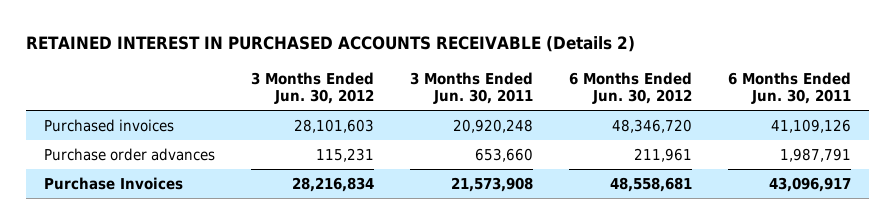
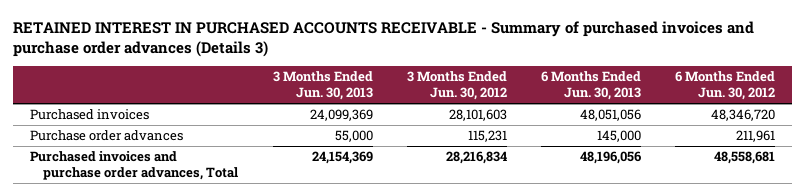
- RETAINED INTEREST IN PURCHASED ACCOUNTS RECEIVABLE (Details 2)
+ RETAINED INTEREST IN PURCHASED ACCOUNTS RECEIVABLE - Summary of purchased invoices and purchase order advances (Details 3)
- | 3 Months Ended Jun. 30, 2012 | 3 Months Ended Jun. 30, 2011 | 6 Months Ended Jun. 30, 2012 | 6 Months Ended Jun. 30, 2011
+ | 3 Months Ended Jun. 30, 2013 | 3 Months Ended Jun. 30, 2012 | 6 Months Ended Jun. 30, 2013 | 6 Months Ended Jun. 30, 2012
- Purchase Invoices | 28,216,834 | 21,573,908 | 48,558,681 | 43,096,917
+ Purchased invoices and purchase order advances, Total | 24,154,369 | 28,216,834 | 48,196,056 | 48,558,681

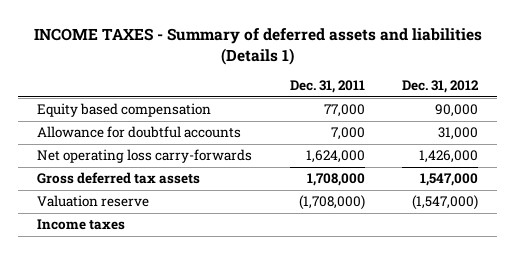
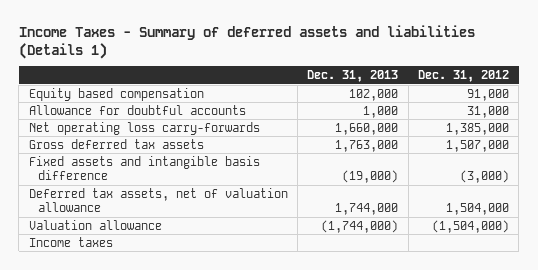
- INCOME TAXES - Summary of deferred assets and liabilities (Details 1)
+ Income Taxes - Summary of deferred assets and liabilities (Details 1)
- | Dec. 31, 2011 | Dec. 31, 2012
+ | Dec. 31, 2013 | Dec. 31, 2012
- Equity based compensation | 77,000 | 90,000
+ Equity based compensation | 102,000 | 91,000
- Net operating loss carry-forwards | 1,624,000 | 1,426,000
- Gross deferred tax assets | 1,708,000 | 1,547,000
- Valuation reserve | (1,708,000) | (1,547,000)
+ Net operating loss carry-forwards | 1,660,000 | 1,385,000
+ Gross deferred tax assets | 1,763,000 | 1,507,000
+ Fixed assets and intangible basis difference | (19,000) | (3,000)
+ Deferred tax assets, net of valuation allowance | 1,744,000 | 1,504,000
+ Valuation allowance | (1,744,000) | (1,504,000)

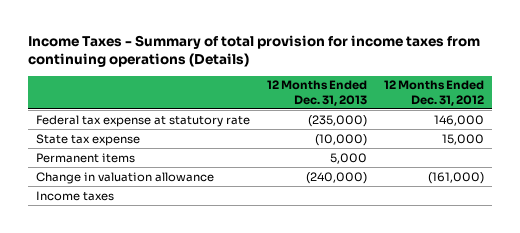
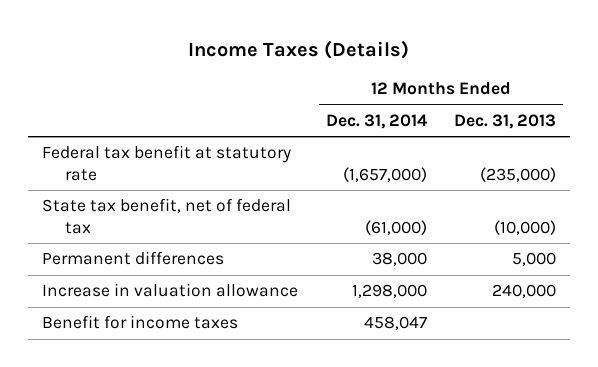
- Income Taxes - Summary of total provision for income taxes from continuing operations (Details)
+ Income Taxes (Details)
- | 12 Months Ended Dec. 31, 2013 | 12 Months Ended Dec. 31, 2012
+ | 12 Months Ended Dec. 31, 2014 | 12 Months Ended Dec. 31, 2013
- Federal tax expense at statutory rate | (235,000) | 146,000
- State tax expense | (10,000) | 15,000
- Permanent items | 5,000 |
- Change in valuation allowance | (240,000) | (161,000)
- Income taxes
+ Federal tax benefit at statutory rate | (1,657,000) | (235,000)
+ State tax benefit, net of federal tax | (61,000) | (10,000)
+ Permanent differences | 38,000 | 5,000
+ Increase in valuation allowance | 1,298,000 | 240,000
+ Benefit for income taxes | 458,047 |

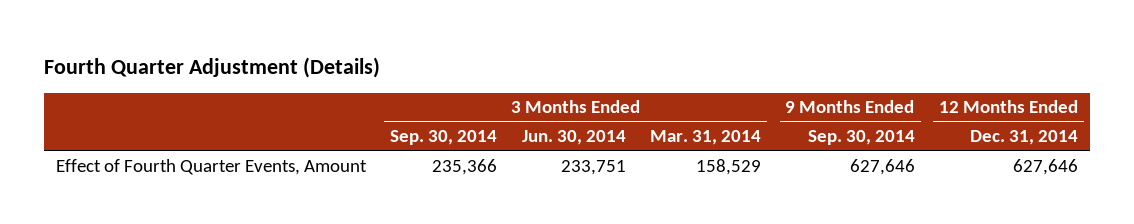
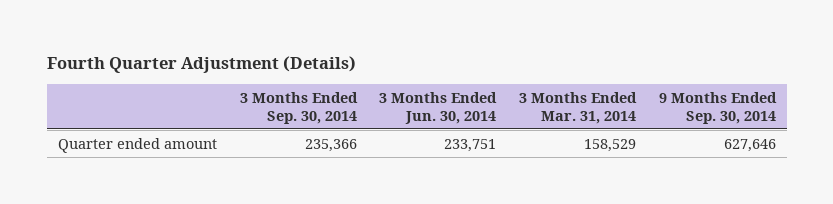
- | 3 Months Ended Sep. 30, 2014 | 3 Months Ended Jun. 30, 2014 | 3 Months Ended Mar. 31, 2014 | 9 Months Ended Sep. 30, 2014 | 12 Months Ended Dec. 31, 2014
+ | 3 Months Ended Sep. 30, 2014 | 3 Months Ended Jun. 30, 2014 | 3 Months Ended Mar. 31, 2014 | 9 Months Ended Sep. 30, 2014
- Effect of Fourth Quarter Events, Amount | 235,366 | 233,751 | 158,529 | 627,646 | 627,646
+ Quarter ended amount | 235,366 | 233,751 | 158,529 | 627,646

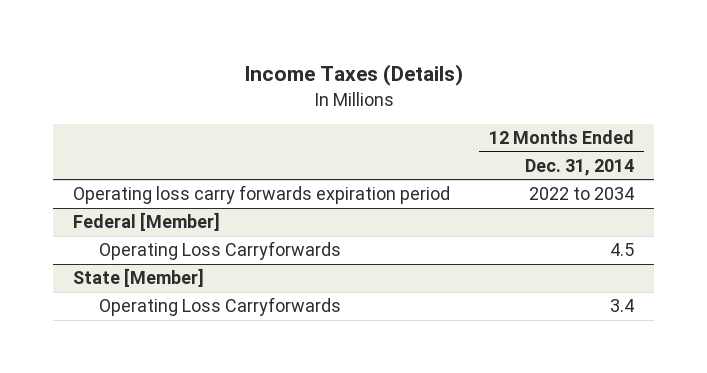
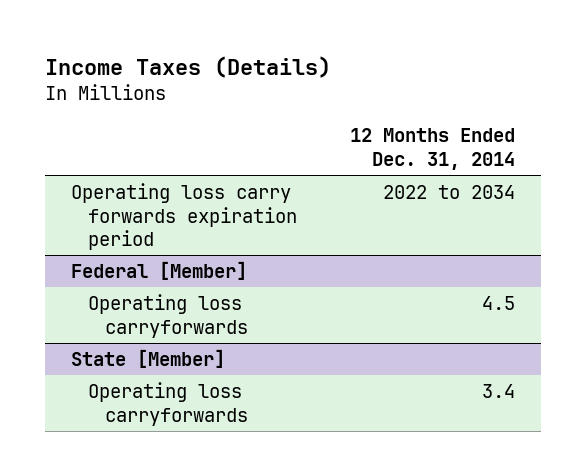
@ Federal [Member]
- Operating Loss Carryforwards | 4.5
+ Operating loss carryforwards | 4.5
@ State [Member]
- Operating Loss Carryforwards | 3.4
+ Operating loss carryforwards | 3.4

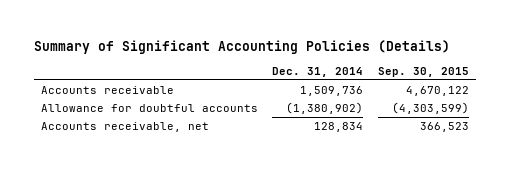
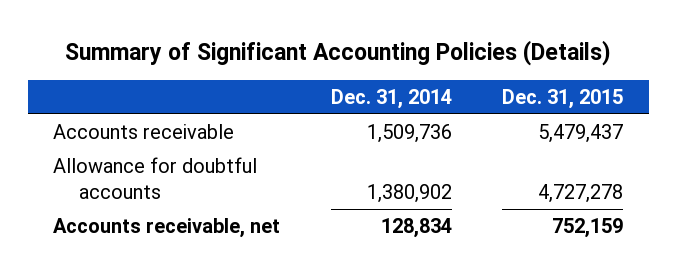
- | Dec. 31, 2014 | Sep. 30, 2015
+ | Dec. 31, 2014 | Dec. 31, 2015
- Allowance for doubtful accounts | (1,380,902) | (4,303,599)
+ Allowance for doubtful accounts | 1,380,902 | 4,727,278

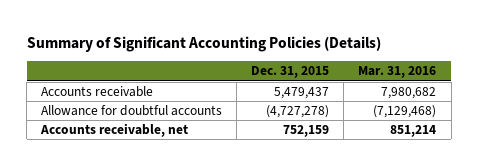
- | Dec. 31, 2014 | Dec. 31, 2015
+ | Dec. 31, 2015 | Mar. 31, 2016
- Allowance for doubtful accounts | 1,380,902 | 4,727,278
+ Allowance for doubtful accounts | (4,727,278) | (7,129,468)

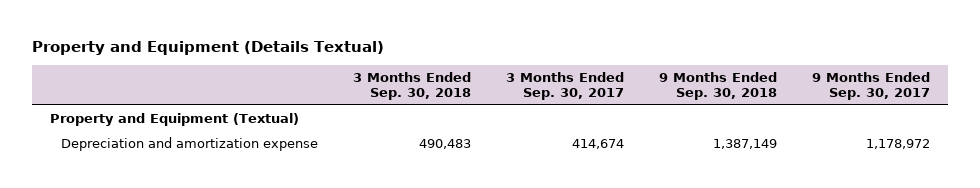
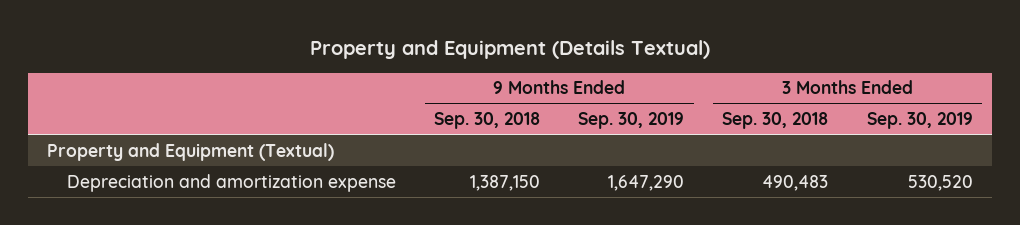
- | 3 Months Ended Sep. 30, 2018 | 3 Months Ended Sep. 30, 2017 | 9 Months Ended Sep. 30, 2018 | 9 Months Ended Sep. 30, 2017
+ | 9 Months Ended Sep. 30, 2018 | 9 Months Ended Sep. 30, 2019 | 3 Months Ended Sep. 30, 2018 | 3 Months Ended Sep. 30, 2019
- Depreciation and amortization expense | 490,483 | 414,674 | 1,387,149 | 1,178,972
+ Depreciation and amortization expense | 1,387,150 | 1,647,290 | 490,483 | 530,520

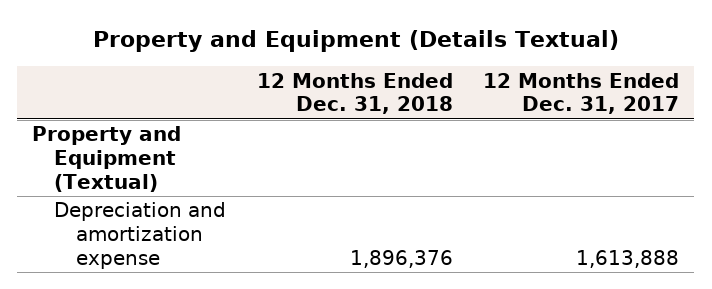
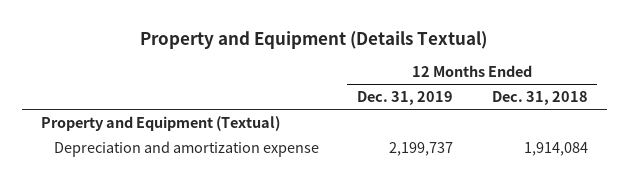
- | 12 Months Ended Dec. 31, 2018 | 12 Months Ended Dec. 31, 2017
+ | 12 Months Ended Dec. 31, 2019 | 12 Months Ended Dec. 31, 2018
- Depreciation and amortization expense | 1,896,376 | 1,613,888
+ Depreciation and amortization expense | 2,199,737 | 1,914,084

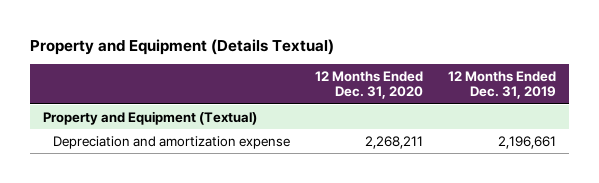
- | 12 Months Ended Dec. 31, 2019 | 12 Months Ended Dec. 31, 2018
+ | 12 Months Ended Dec. 31, 2020 | 12 Months Ended Dec. 31, 2019
- Depreciation and amortization expense | 2,199,737 | 1,914,084
+ Depreciation and amortization expense | 2,268,211 | 2,196,661

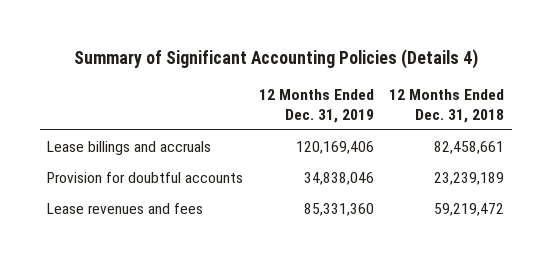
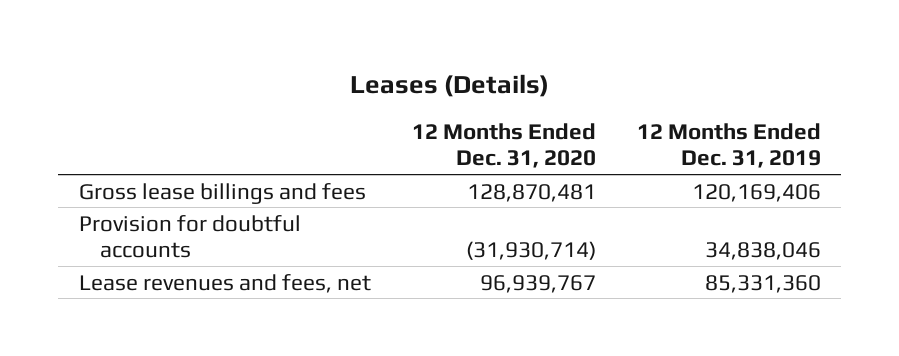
- Summary of Significant Accounting Policies (Details 4)
+ Leases (Details)
- | 12 Months Ended Dec. 31, 2019 | 12 Months Ended Dec. 31, 2018
+ | 12 Months Ended Dec. 31, 2020 | 12 Months Ended Dec. 31, 2019
- Lease billings and accruals | 120,169,406 | 82,458,661
+ Gross lease billings and fees | 128,870,481 | 120,169,406
- Lease revenues and fees | 85,331,360 | 59,219,472
+ Lease revenues and fees, net | 96,939,767 | 85,331,360

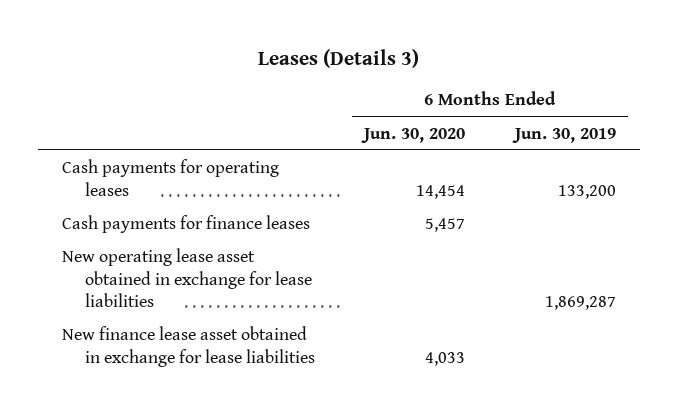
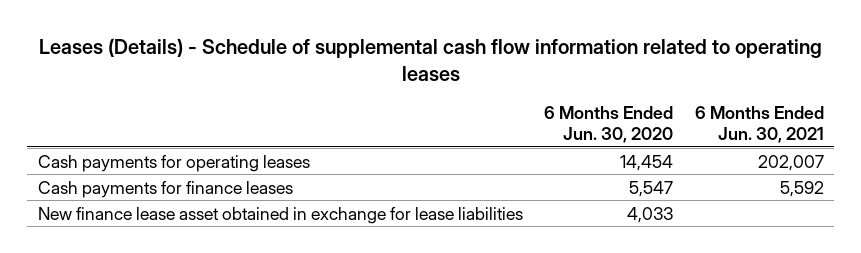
- Leases (Details 3)
+ Leases (Details) - Schedule of supplemental cash flow information related to operating leases
- | 6 Months Ended Jun. 30, 2020 | 6 Months Ended Jun. 30, 2019
+ | 6 Months Ended Jun. 30, 2020 | 6 Months Ended Jun. 30, 2021
- Cash payments for finance leases | 5,457 |
- New operating lease asset obtained in exchange for lease liabilities | | 1,869,287
+ Cash payments for finance leases | 5,547 | 5,592

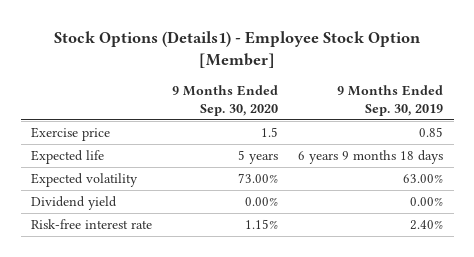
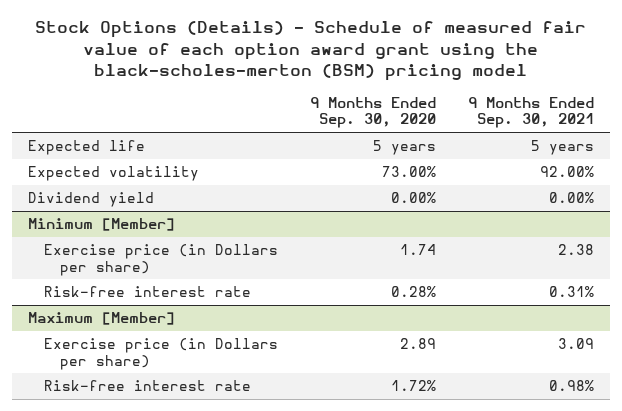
- Stock Options (Details1) - Employee Stock Option [Member]
+ Stock Options (Details) - Schedule of measured fair value of each option award grant using the black-scholes-merton (BSM) pricing model
- | 9 Months Ended Sep. 30, 2020 | 9 Months Ended Sep. 30, 2019
+ | 9 Months Ended Sep. 30, 2020 | 9 Months Ended Sep. 30, 2021
- Exercise price | 1.5 | 0.85
- Risk-free interest rate | 1.15% | 2.40%
+ Minimum [Member]
+ Exercise price (in Dollars per share) | 1.74 | 2.38
+ Risk-free interest rate | 0.28% | 0.31%
+ Maximum [Member]
+ Exercise price (in Dollars per share) | 2.89 | 3.09
+ Risk-free interest rate | 1.72% | 0.98%

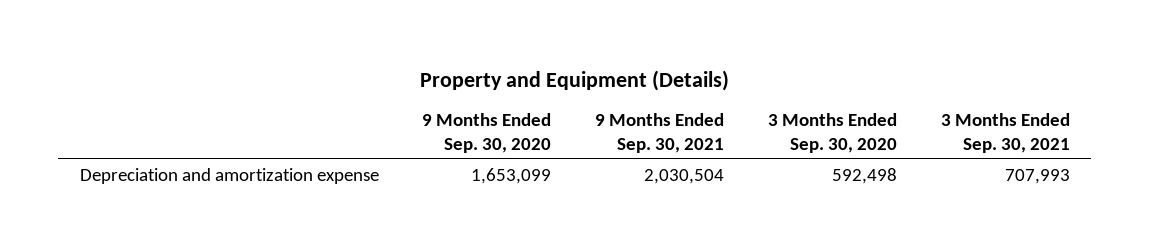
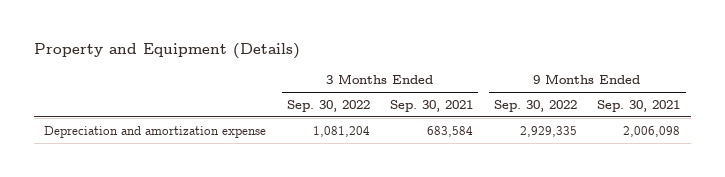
- | 9 Months Ended Sep. 30, 2020 | 9 Months Ended Sep. 30, 2021 | 3 Months Ended Sep. 30, 2020 | 3 Months Ended Sep. 30, 2021
+ | 3 Months Ended Sep. 30, 2022 | 3 Months Ended Sep. 30, 2021 | 9 Months Ended Sep. 30, 2022 | 9 Months Ended Sep. 30, 2021
- Depreciation and amortization expense | 1,653,099 | 2,030,504 | 592,498 | 707,993
+ Depreciation and amortization expense | 1,081,204 | 683,584 | 2,929,335 | 2,006,098

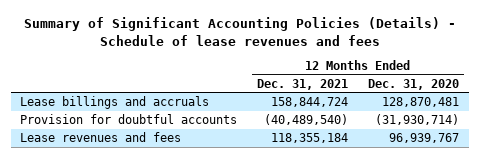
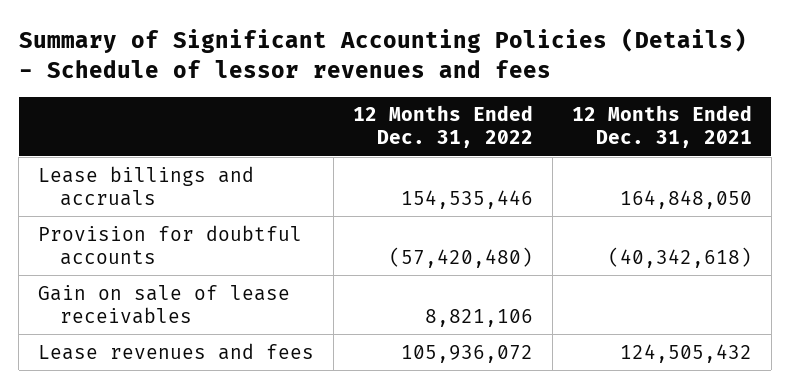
- Summary of Significant Accounting Policies (Details) - Schedule of lease revenues and fees
+ Summary of Significant Accounting Policies (Details) - Schedule of lessor revenues and fees
- | 12 Months Ended Dec. 31, 2021 | 12 Months Ended Dec. 31, 2020
+ | 12 Months Ended Dec. 31, 2022 | 12 Months Ended Dec. 31, 2021
- Lease billings and accruals | 158,844,724 | 128,870,481
- Provision for doubtful accounts | (40,489,540) | (31,930,714)
- Lease revenues and fees | 118,355,184 | 96,939,767
+ Lease billings and accruals | 154,535,446 | 164,848,050
+ Provision for doubtful accounts | (57,420,480) | (40,342,618)
+ Gain on sale of lease receivables | 8,821,106 |
+ Lease revenues and fees | 105,936,072 | 124,505,432

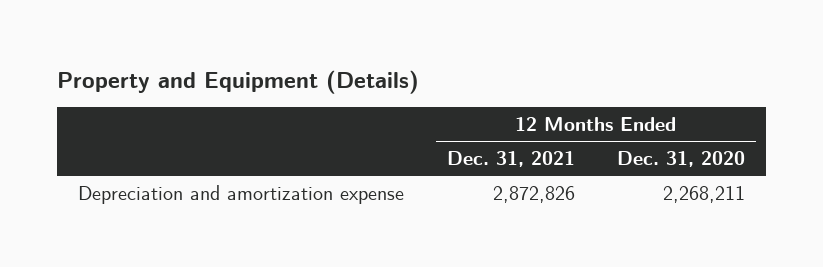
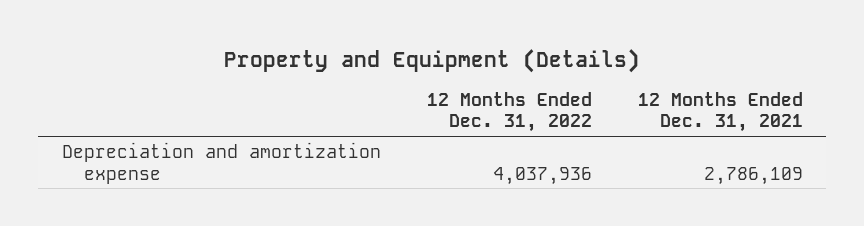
- | 12 Months Ended Dec. 31, 2021 | 12 Months Ended Dec. 31, 2020
+ | 12 Months Ended Dec. 31, 2022 | 12 Months Ended Dec. 31, 2021
- Depreciation and amortization expense | 2,872,826 | 2,268,211
+ Depreciation and amortization expense | 4,037,936 | 2,786,109

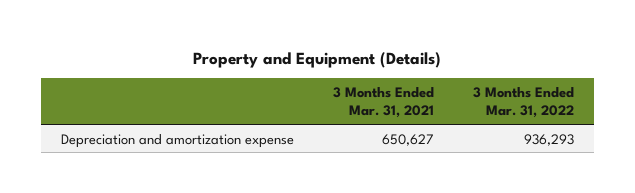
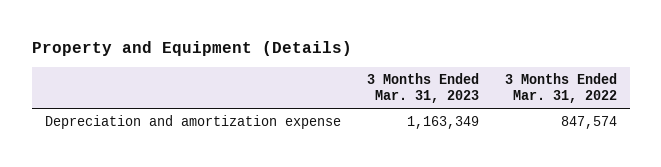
- | 3 Months Ended Mar. 31, 2021 | 3 Months Ended Mar. 31, 2022
+ | 3 Months Ended Mar. 31, 2023 | 3 Months Ended Mar. 31, 2022
- Depreciation and amortization expense | 650,627 | 936,293
+ Depreciation and amortization expense | 1,163,349 | 847,574

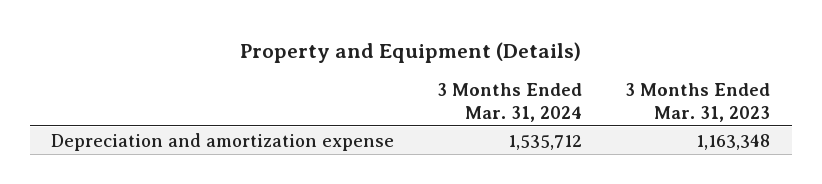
- | 3 Months Ended Mar. 31, 2023 | 3 Months Ended Mar. 31, 2022
+ | 3 Months Ended Mar. 31, 2024 | 3 Months Ended Mar. 31, 2023
- Depreciation and amortization expense | 1,163,349 | 847,574
+ Depreciation and amortization expense | 1,535,712 | 1,163,348

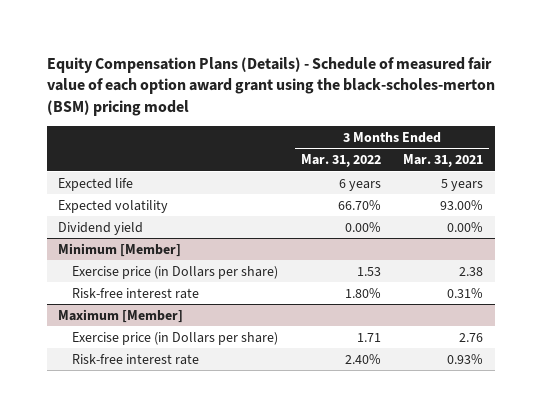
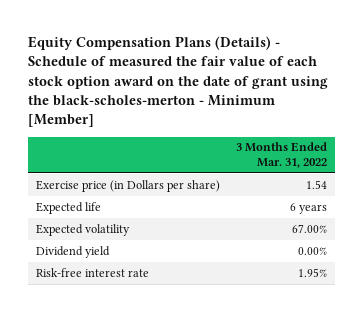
- Equity Compensation Plans (Details) - Schedule of measured fair value of each option award grant using the black-scholes-merton (BSM) pricing model
+ Equity Compensation Plans (Details) - Schedule of measured the fair value of each stock option award on the date of grant using the black-scholes-merton - Minimum [Member]
- | 3 Months Ended Mar. 31, 2022 | 3 Months Ended Mar. 31, 2021
+ | 3 Months Ended Mar. 31, 2022
+ Exercise price (in Dollars per share) | 1.54
- Expected volatility | 66.70% | 93.00%
+ Expected volatility | 67.00%
- Minimum [Member]
- Exercise price (in Dollars per share) | 1.53 | 2.38
- Risk-free interest rate | 1.80% | 0.31%
- Maximum [Member]
- Exercise price (in Dollars per share) | 1.71 | 2.76
- Risk-free interest rate | 2.40% | 0.93%
+ Risk-free interest rate | 1.95%

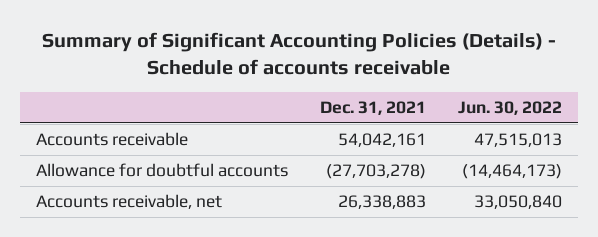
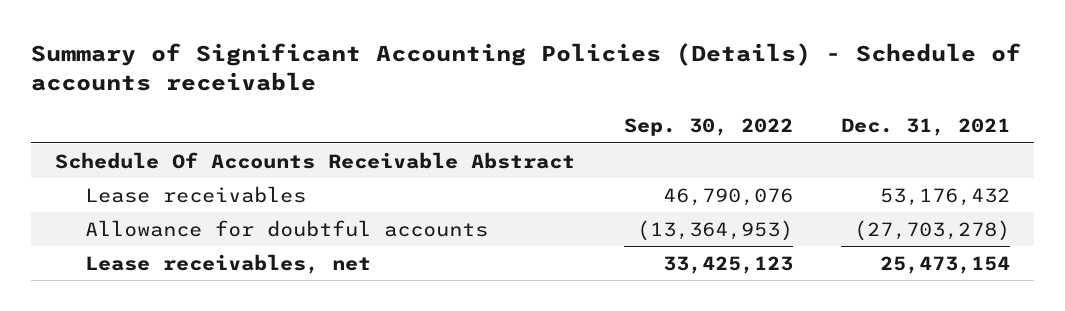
- | Dec. 31, 2021 | Jun. 30, 2022
+ | Sep. 30, 2022 | Dec. 31, 2021
- Accounts receivable | 54,042,161 | 47,515,013
+ Schedule Of Accounts Receivable Abstract
+ Lease receivables | 46,790,076 | 53,176,432
- Accounts receivable, net | 26,338,883 | 33,050,840
+ Lease receivables, net | 33,425,123 | 25,473,154

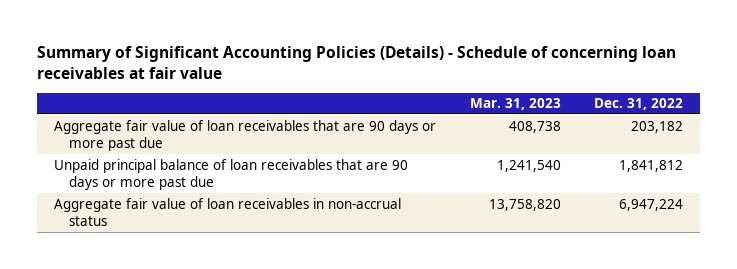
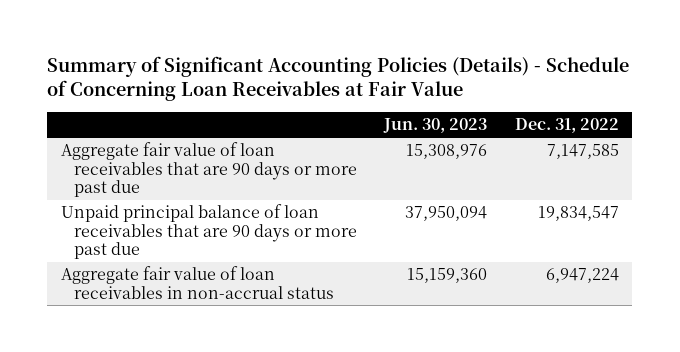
- Summary of Significant Accounting Policies (Details) - Schedule of concerning loan receivables at fair value
+ Summary of Significant Accounting Policies (Details) - Schedule of Concerning Loan Receivables at Fair Value
- | Mar. 31, 2023 | Dec. 31, 2022
+ | Jun. 30, 2023 | Dec. 31, 2022
- Aggregate fair value of loan receivables that are 90 days or more past due | 408,738 | 203,182
- Unpaid principal balance of loan receivables that are 90 days or more past due | 1,241,540 | 1,841,812
+ Aggregate fair value of loan receivables that are 90 days or more past due | 15,308,976 | 7,147,585
+ Unpaid principal balance of loan receivables that are 90 days or more past due | 37,950,094 | 19,834,547

